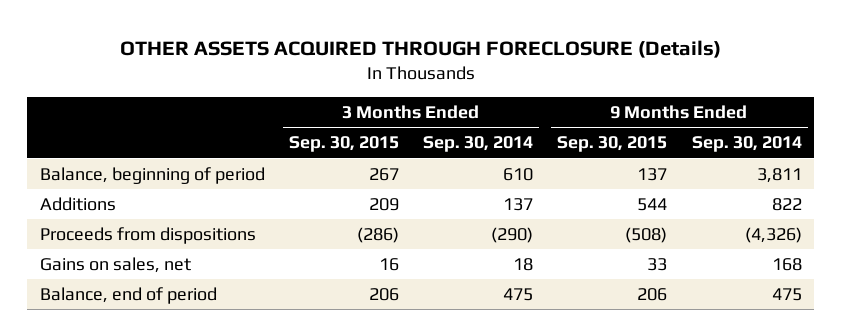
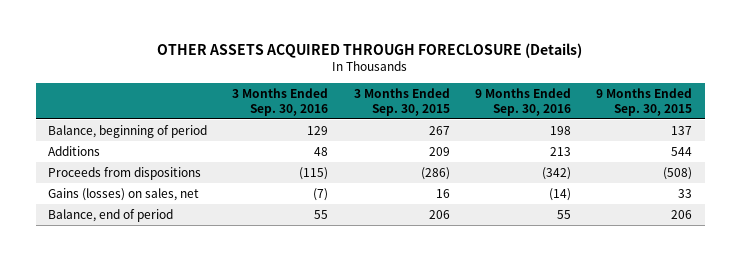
- | 3 Months Ended Sep. 30, 2015 | 3 Months Ended Sep. 30, 2014 | 9 Months Ended Sep. 30, 2015 | 9 Months Ended Sep. 30, 2014
+ | 3 Months Ended Sep. 30, 2016 | 3 Months Ended Sep. 30, 2015 | 9 Months Ended Sep. 30, 2016 | 9 Months Ended Sep. 30, 2015
- Gains on sales, net | 16 | 18 | 33 | 168
+ Gains (losses) on sales, net | (7) | 16 | (14) | 33

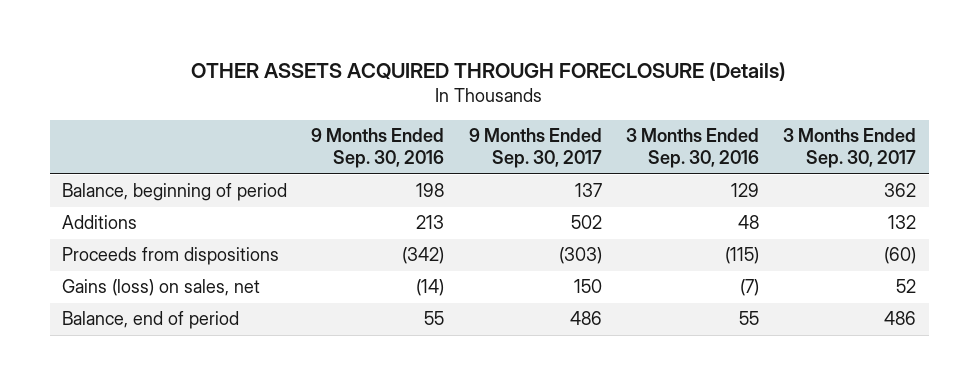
- | 3 Months Ended Sep. 30, 2016 | 3 Months Ended Sep. 30, 2015 | 9 Months Ended Sep. 30, 2016 | 9 Months Ended Sep. 30, 2015
+ | 9 Months Ended Sep. 30, 2016 | 9 Months Ended Sep. 30, 2017 | 3 Months Ended Sep. 30, 2016 | 3 Months Ended Sep. 30, 2017
- Gains (losses) on sales, net | (7) | 16 | (14) | 33
+ Gains (loss) on sales, net | (14) | 150 | (7) | 52

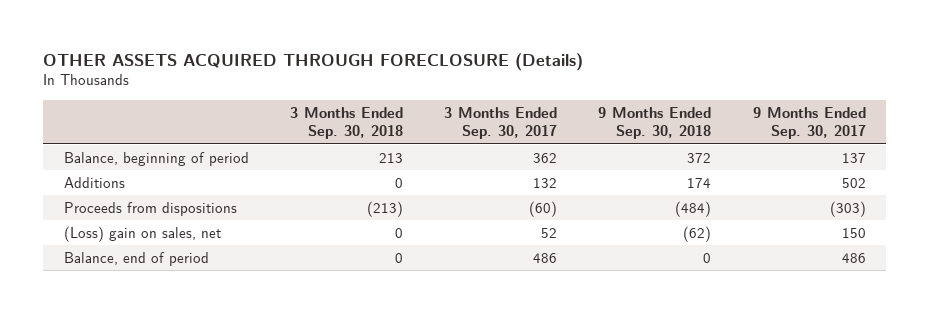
- | 9 Months Ended Sep. 30, 2016 | 9 Months Ended Sep. 30, 2017 | 3 Months Ended Sep. 30, 2016 | 3 Months Ended Sep. 30, 2017
+ | 3 Months Ended Sep. 30, 2018 | 3 Months Ended Sep. 30, 2017 | 9 Months Ended Sep. 30, 2018 | 9 Months Ended Sep. 30, 2017
- Gains (loss) on sales, net | (14) | 150 | (7) | 52
+ (Loss) gain on sales, net | 0 | 52 | (62) | 150

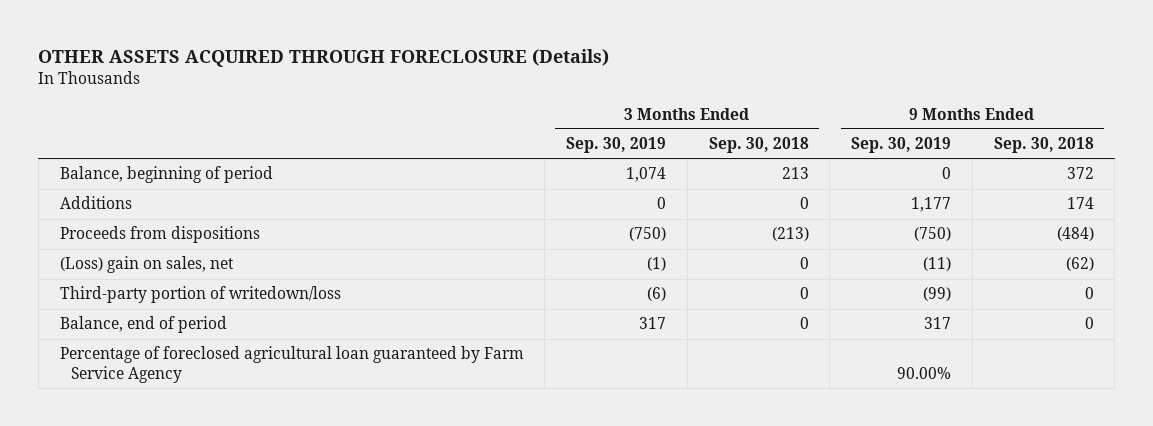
- | 3 Months Ended Sep. 30, 2018 | 3 Months Ended Sep. 30, 2017 | 9 Months Ended Sep. 30, 2018 | 9 Months Ended Sep. 30, 2017
+ | 3 Months Ended Sep. 30, 2019 | 3 Months Ended Sep. 30, 2018 | 9 Months Ended Sep. 30, 2019 | 9 Months Ended Sep. 30, 2018
+ Third-party portion of writedown/loss | (6) | 0 | (99) | 0
+ Percentage of foreclosed agricultural loan guaranteed by Farm Service Agency | | | 90.00% |

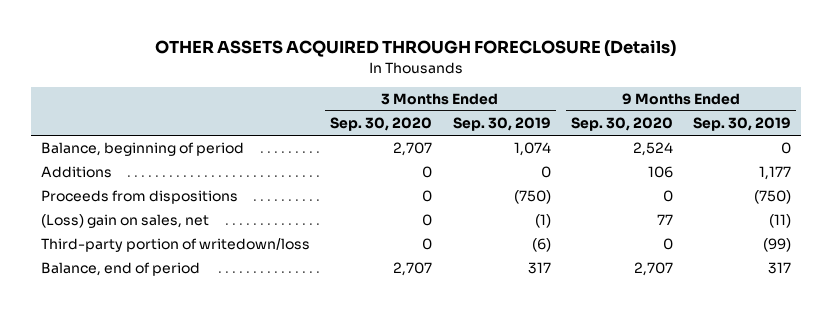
- | 3 Months Ended Sep. 30, 2019 | 3 Months Ended Sep. 30, 2018 | 9 Months Ended Sep. 30, 2019 | 9 Months Ended Sep. 30, 2018
+ | 3 Months Ended Sep. 30, 2020 | 3 Months Ended Sep. 30, 2019 | 9 Months Ended Sep. 30, 2020 | 9 Months Ended Sep. 30, 2019
- Percentage of foreclosed agricultural loan guaranteed by Farm Service Agency | | | 90.00% |

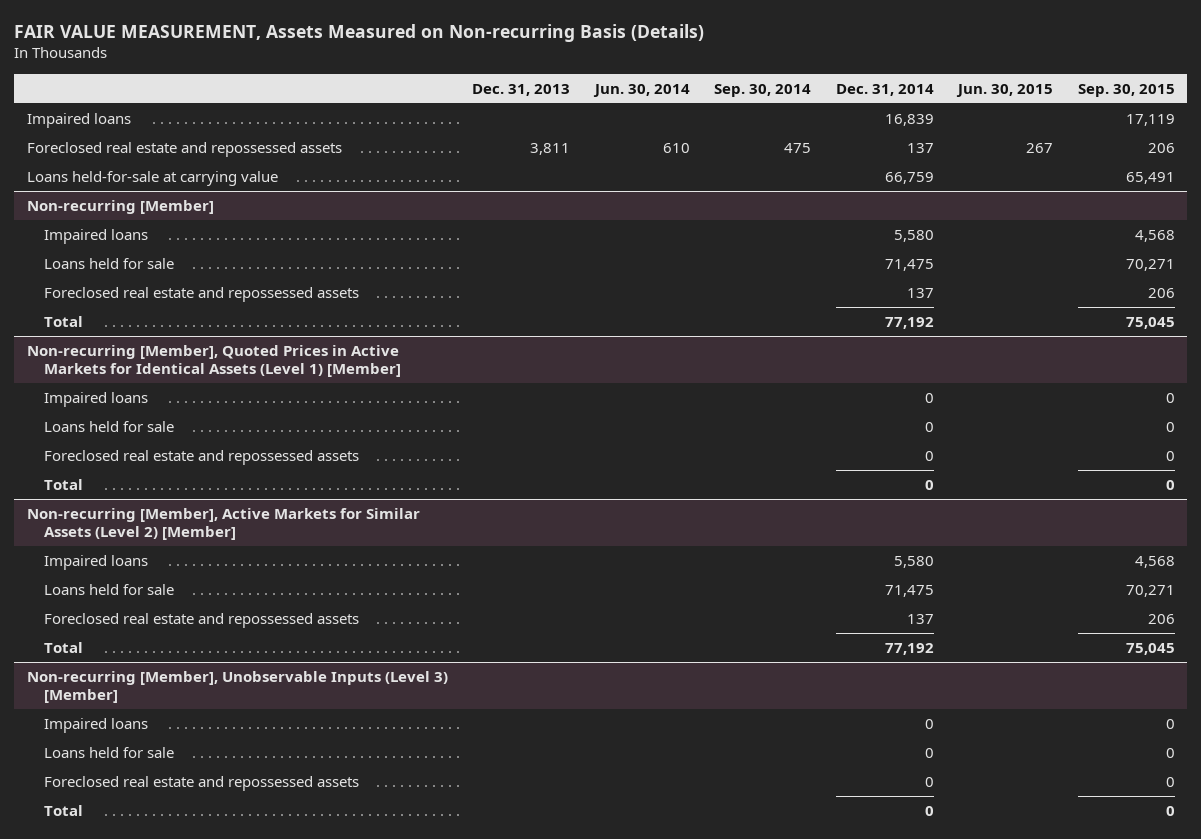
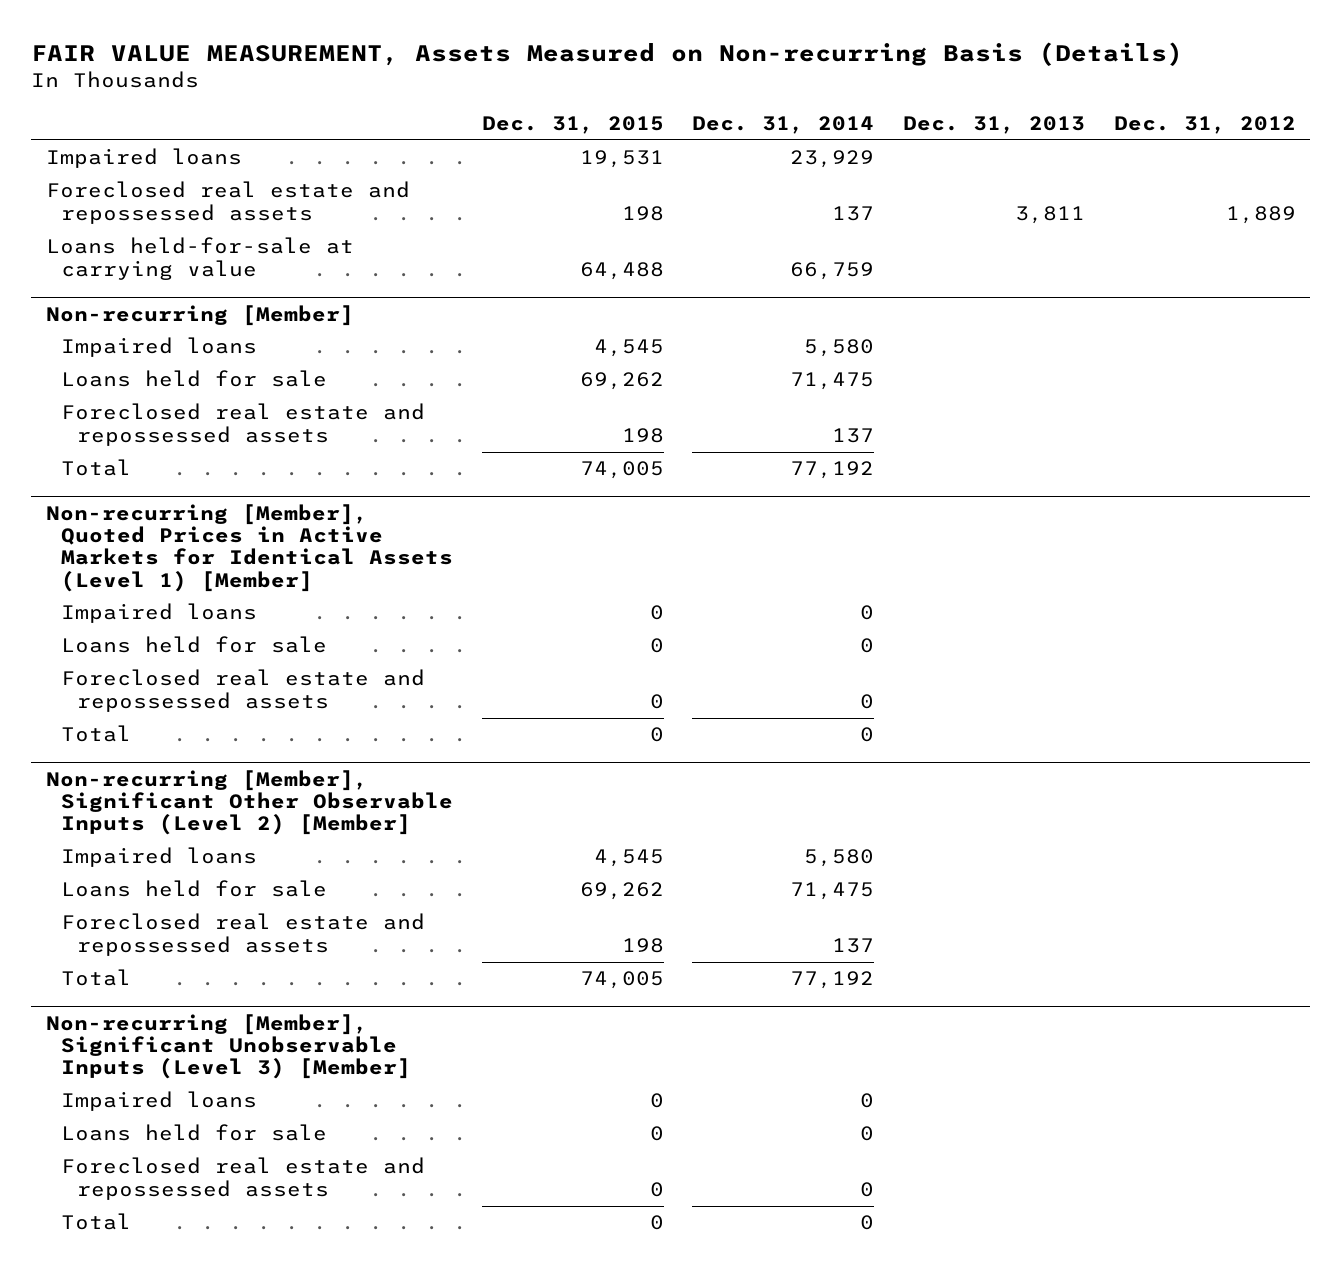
- | Dec. 31, 2013 | Jun. 30, 2014 | Sep. 30, 2014 | Dec. 31, 2014 | Jun. 30, 2015 | Sep. 30, 2015
+ | Dec. 31, 2015 | Dec. 31, 2014 | Dec. 31, 2013 | Dec. 31, 2012
- Impaired loans | | | | 16,839 | | 17,119
+ Impaired loans | 19,531 | 23,929 | |
- Non-recurring [Member], Active Markets for Similar Assets (Level 2) [Member]
+ Non-recurring [Member], Significant Other Observable Inputs (Level 2) [Member]
- Non-recurring [Member], Unobservable Inputs (Level 3) [Member]
+ Non-recurring [Member], Significant Unobservable Inputs (Level 3) [Member]

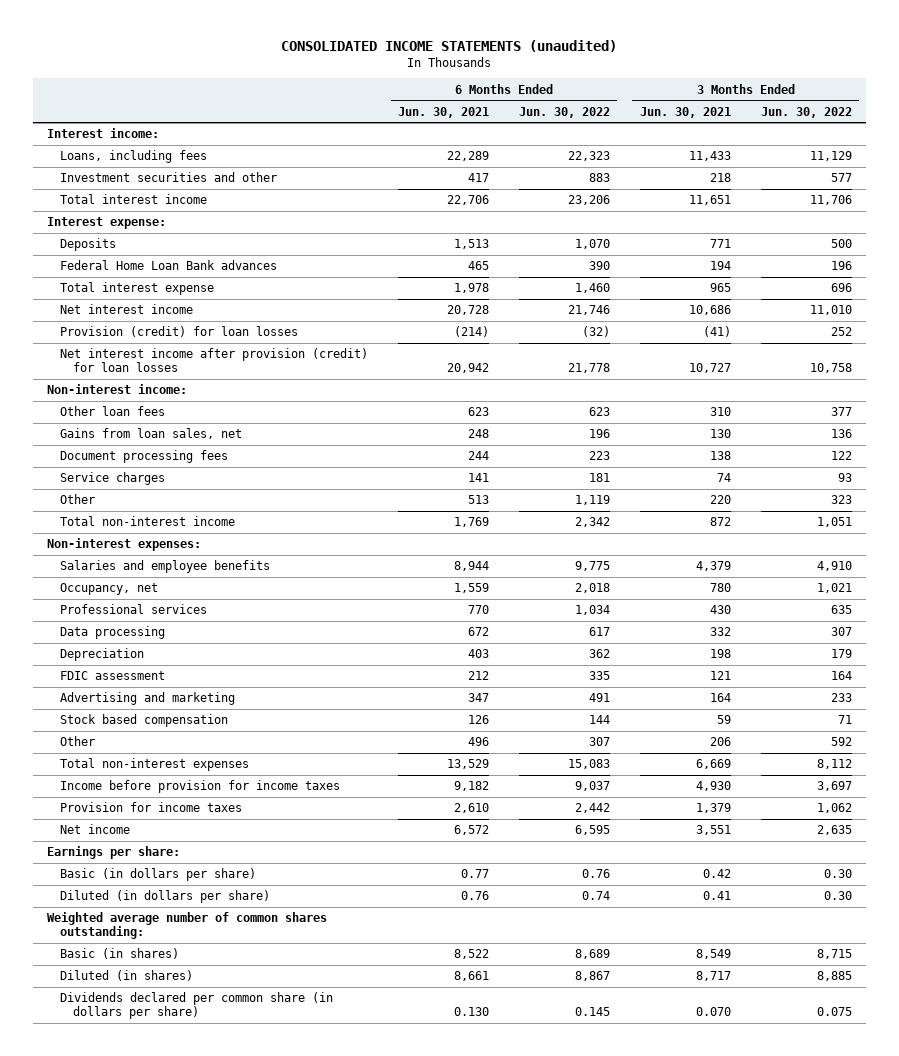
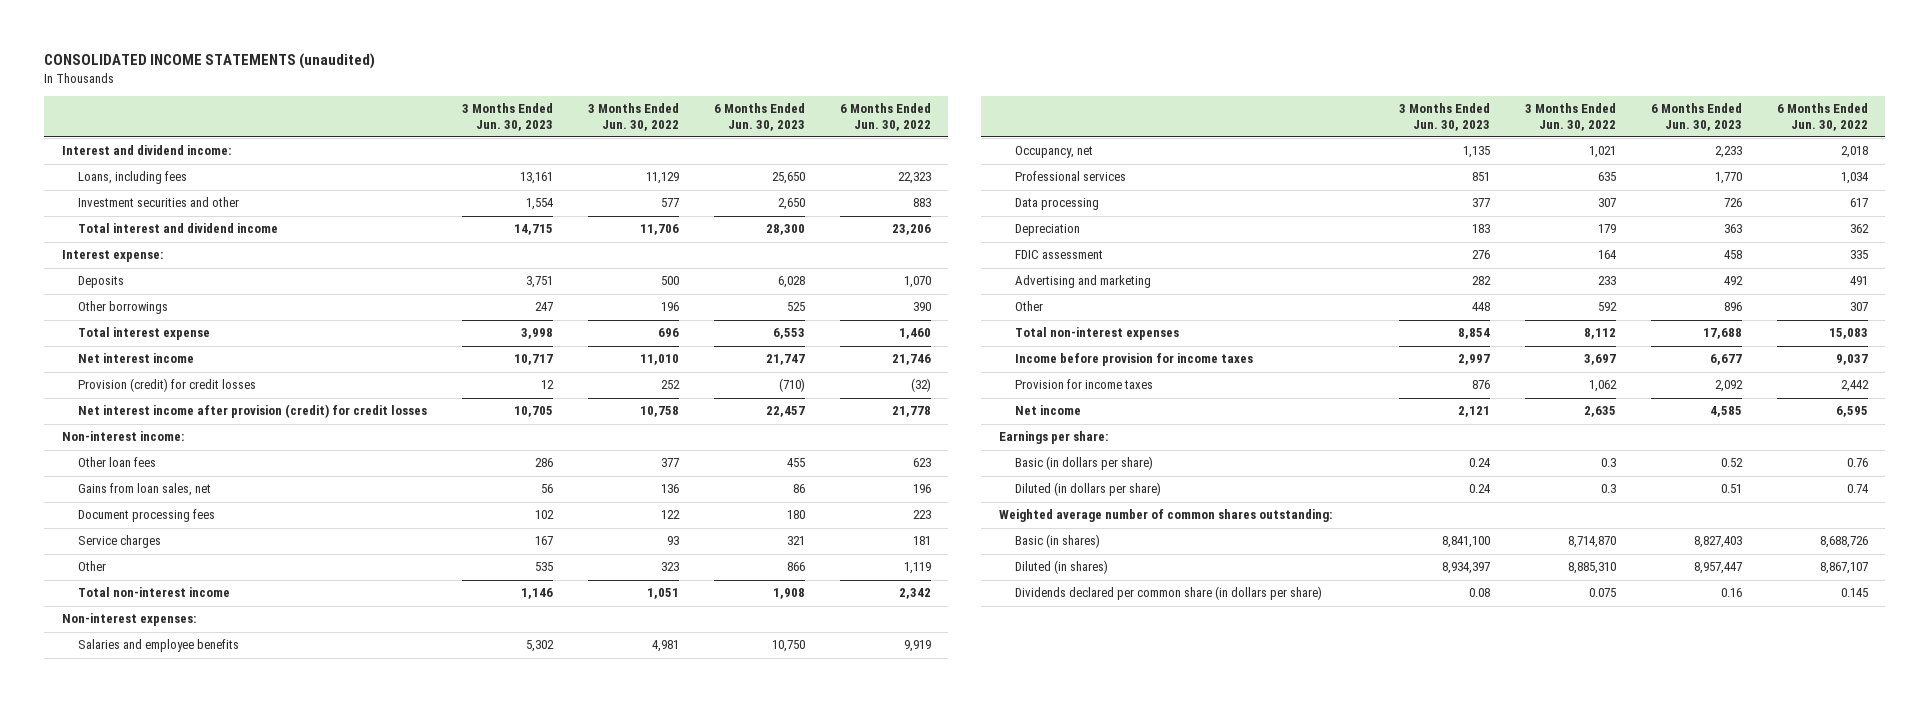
- | 6 Months Ended Jun. 30, 2021 | 6 Months Ended Jun. 30, 2022 | 3 Months Ended Jun. 30, 2021 | 3 Months Ended Jun. 30, 2022
+ | 3 Months Ended Jun. 30, 2023 | 3 Months Ended Jun. 30, 2022 | 6 Months Ended Jun. 30, 2023 | 6 Months Ended Jun. 30, 2022
- Interest income:
+ Interest and dividend income:
- Total interest income | 22,706 | 23,206 | 11,651 | 11,706
+ Total interest and dividend income | 14,715 | 11,706 | 28,300 | 23,206
- Federal Home Loan Bank advances | 465 | 390 | 194 | 196
+ Other borrowings | 247 | 196 | 525 | 390
- Provision (credit) for loan losses | (214) | (32) | (41) | 252
- Net interest income after provision (credit) for loan losses | 20,942 | 21,778 | 10,727 | 10,758
+ Provision (credit) for credit losses | 12 | 252 | (710) | (32)
+ Net interest income after provision (credit) for credit losses | 10,705 | 10,758 | 22,457 | 21,778
- Salaries and employee benefits | 8,944 | 9,775 | 4,379 | 4,910
+ Salaries and employee benefits | 5,302 | 4,981 | 10,750 | 9,919
- Stock based compensation | 126 | 144 | 59 | 71
- Basic (in dollars per share) | 0.77 | 0.76 | 0.42 | 0.30
- Diluted (in dollars per share) | 0.76 | 0.74 | 0.41 | 0.30
+ Basic (in dollars per share) | 0.24 | 0.3 | 0.52 | 0.76
+ Diluted (in dollars per share) | 0.24 | 0.3 | 0.51 | 0.74
- Basic (in shares) | 8,522 | 8,689 | 8,549 | 8,715
- Diluted (in shares) | 8,661 | 8,867 | 8,717 | 8,885
+ Basic (in shares) | 8,841,100 | 8,714,870 | 8,827,403 | 8,688,726
+ Diluted (in shares) | 8,934,397 | 8,885,310 | 8,957,447 | 8,867,107

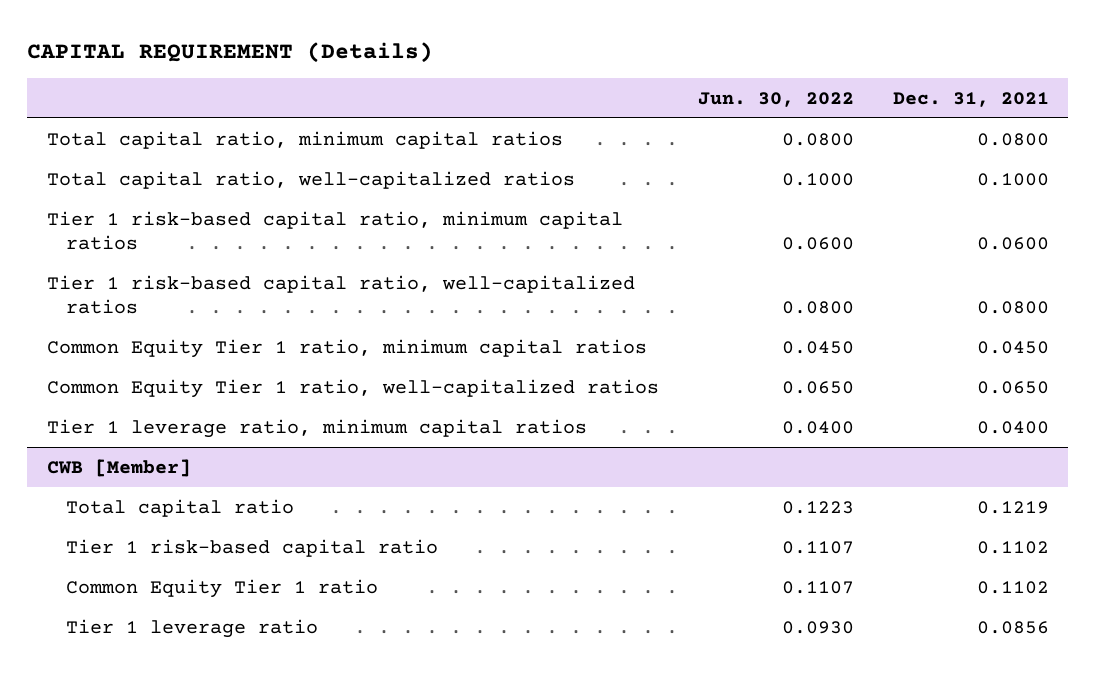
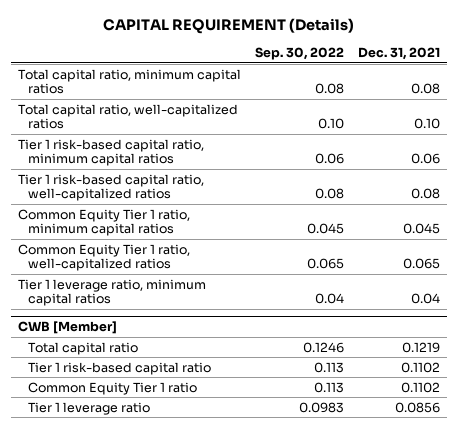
- | Jun. 30, 2022 | Dec. 31, 2021
+ | Sep. 30, 2022 | Dec. 31, 2021
- Total capital ratio, minimum capital ratios | 0.0800 | 0.0800
- Total capital ratio, well-capitalized ratios | 0.1000 | 0.1000
- Tier 1 risk-based capital ratio, minimum capital ratios | 0.0600 | 0.0600
- Tier 1 risk-based capital ratio, well-capitalized ratios | 0.0800 | 0.0800
- Common Equity Tier 1 ratio, minimum capital ratios | 0.0450 | 0.0450
- Common Equity Tier 1 ratio, well-capitalized ratios | 0.0650 | 0.0650
- Tier 1 leverage ratio, minimum capital ratios | 0.0400 | 0.0400
+ Total capital ratio, minimum capital ratios | 0.08 | 0.08
+ Total capital ratio, well-capitalized ratios | 0.10 | 0.10
+ Tier 1 risk-based capital ratio, minimum capital ratios | 0.06 | 0.06
+ Tier 1 risk-based capital ratio, well-capitalized ratios | 0.08 | 0.08
+ Common Equity Tier 1 ratio, minimum capital ratios | 0.045 | 0.045
+ Common Equity Tier 1 ratio, well-capitalized ratios | 0.065 | 0.065
+ Tier 1 leverage ratio, minimum capital ratios | 0.04 | 0.04

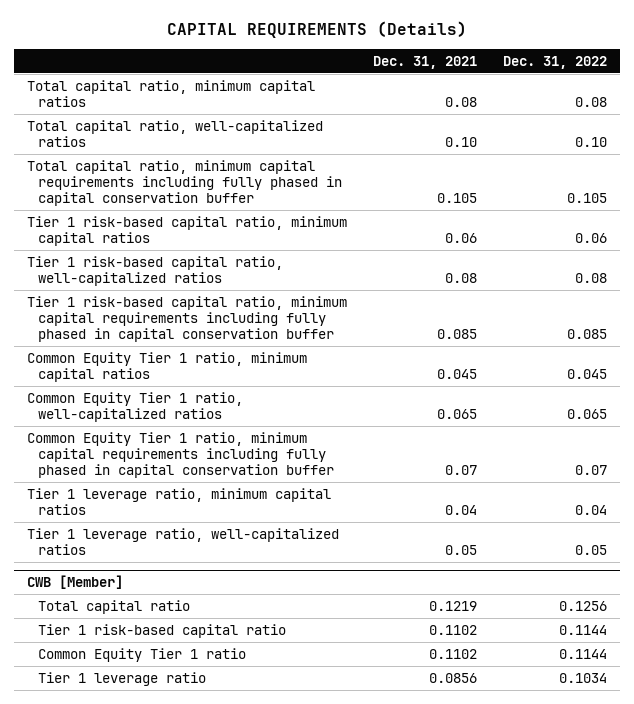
- CAPITAL REQUIREMENT (Details)
+ CAPITAL REQUIREMENTS (Details)
- | Sep. 30, 2022 | Dec. 31, 2021
+ | Dec. 31, 2021 | Dec. 31, 2022
+ Total capital ratio, minimum capital requirements including fully phased in capital conservation buffer | 0.105 | 0.105
+ Tier 1 risk-based capital ratio, minimum capital requirements including fully phased in capital conservation buffer | 0.085 | 0.085
+ Common Equity Tier 1 ratio, minimum capital requirements including fully phased in capital conservation buffer | 0.07 | 0.07
+ Tier 1 leverage ratio, well-capitalized ratios | 0.05 | 0.05

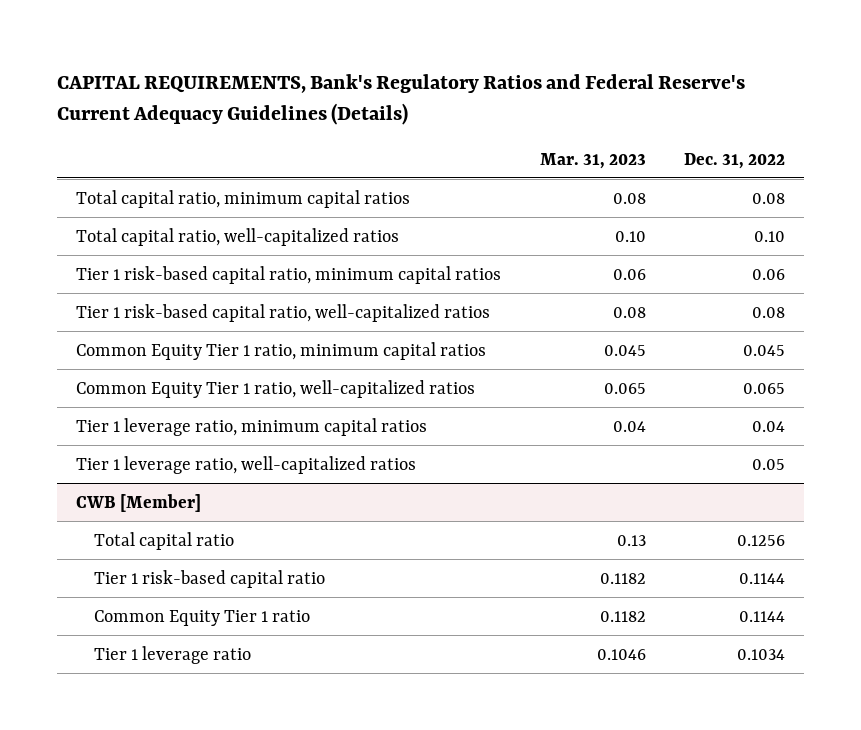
- CAPITAL REQUIREMENTS (Details)
+ CAPITAL REQUIREMENTS, Bank's Regulatory Ratios and Federal Reserve's Current Adequacy Guidelines (Details)
- | Dec. 31, 2021 | Dec. 31, 2022
+ | Mar. 31, 2023 | Dec. 31, 2022
- Total capital ratio, minimum capital requirements including fully phased in capital conservation buffer | 0.105 | 0.105
- Tier 1 risk-based capital ratio, minimum capital requirements including fully phased in capital conservation buffer | 0.085 | 0.085
- Common Equity Tier 1 ratio, minimum capital requirements including fully phased in capital conservation buffer | 0.07 | 0.07

